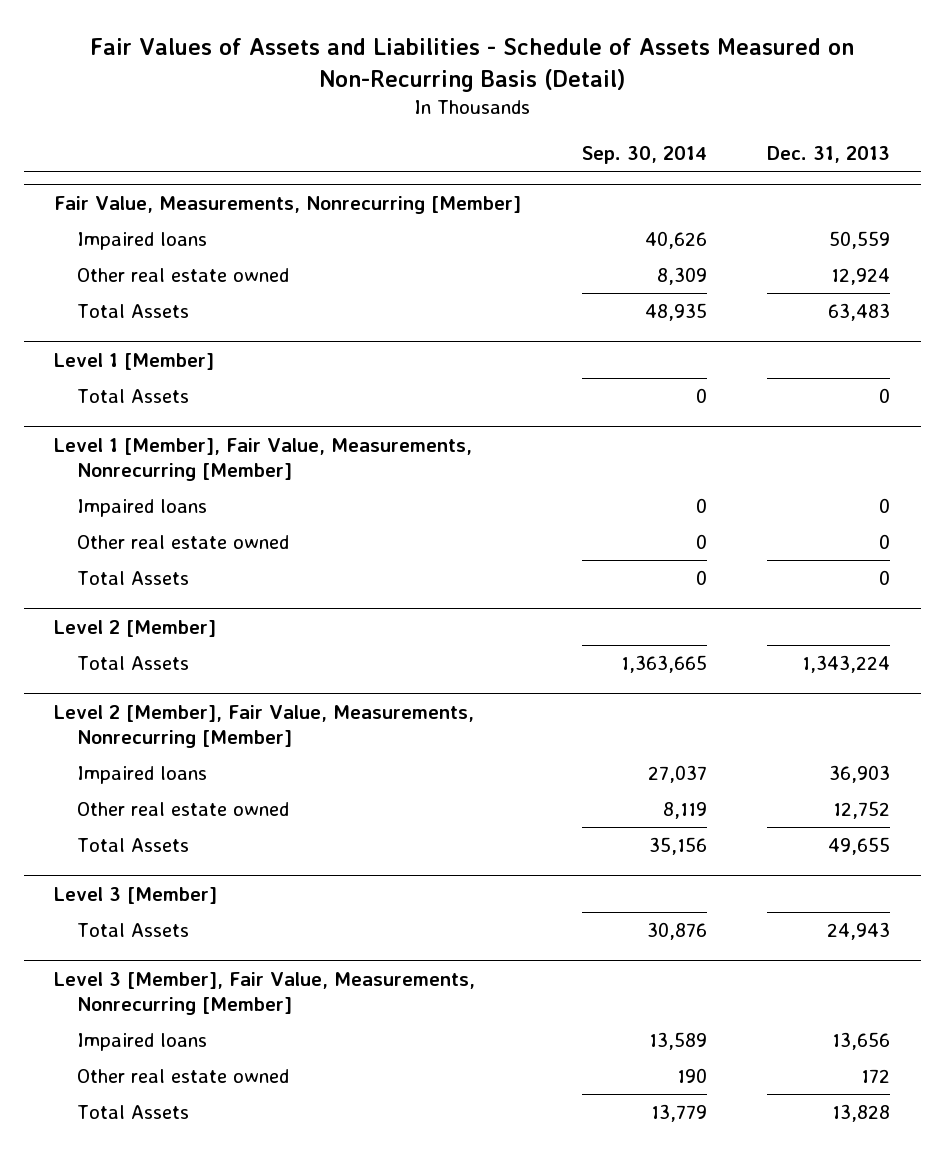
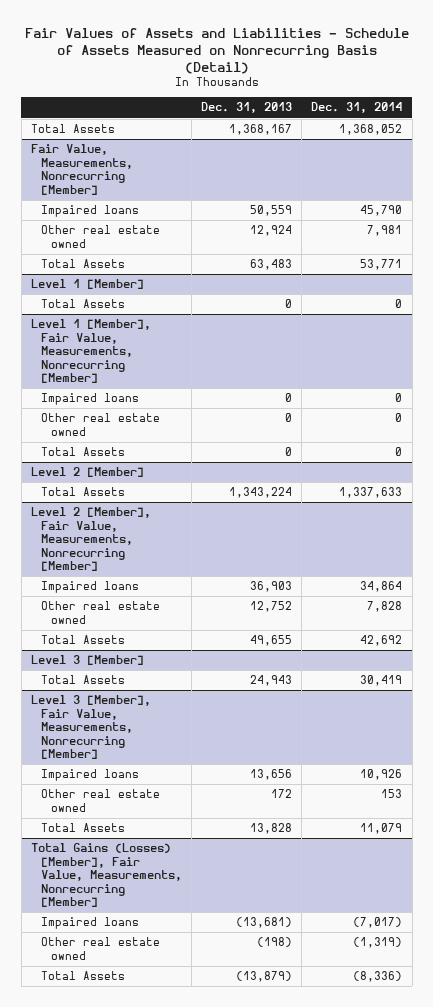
- Fair Values of Assets and Liabilities - Schedule of Assets Measured on Non-Recurring Basis (Detail)
+ Fair Values of Assets and Liabilities - Schedule of Assets Measured on Nonrecurring Basis (Detail)
- | Sep. 30, 2014 | Dec. 31, 2013
+ | Dec. 31, 2013 | Dec. 31, 2014
+ Total Assets | 1,368,167 | 1,368,052
+ Total Gains (Losses) [Member], Fair Value, Measurements, Nonrecurring [Member]
+ Impaired loans | (13,681) | (7,017)
+ Other real estate owned | (198) | (1,319)
+ Total Assets | (13,879) | (8,336)

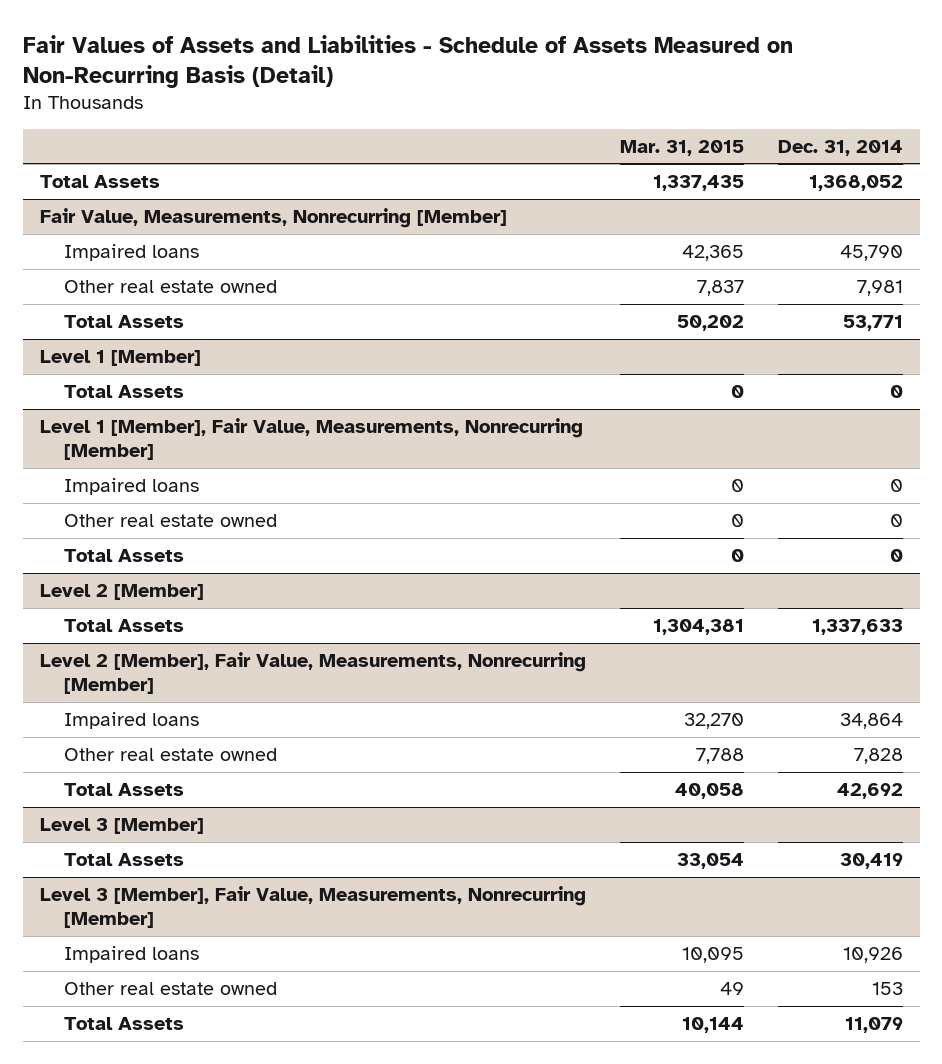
- Fair Values of Assets and Liabilities - Schedule of Assets Measured on Nonrecurring Basis (Detail)
+ Fair Values of Assets and Liabilities - Schedule of Assets Measured on Non-Recurring Basis (Detail)
- | Dec. 31, 2013 | Dec. 31, 2014
+ | Mar. 31, 2015 | Dec. 31, 2014
- Total Gains (Losses) [Member], Fair Value, Measurements, Nonrecurring [Member]
- Impaired loans | (13,681) | (7,017)
- Other real estate owned | (198) | (1,319)
- Total Assets | (13,879) | (8,336)

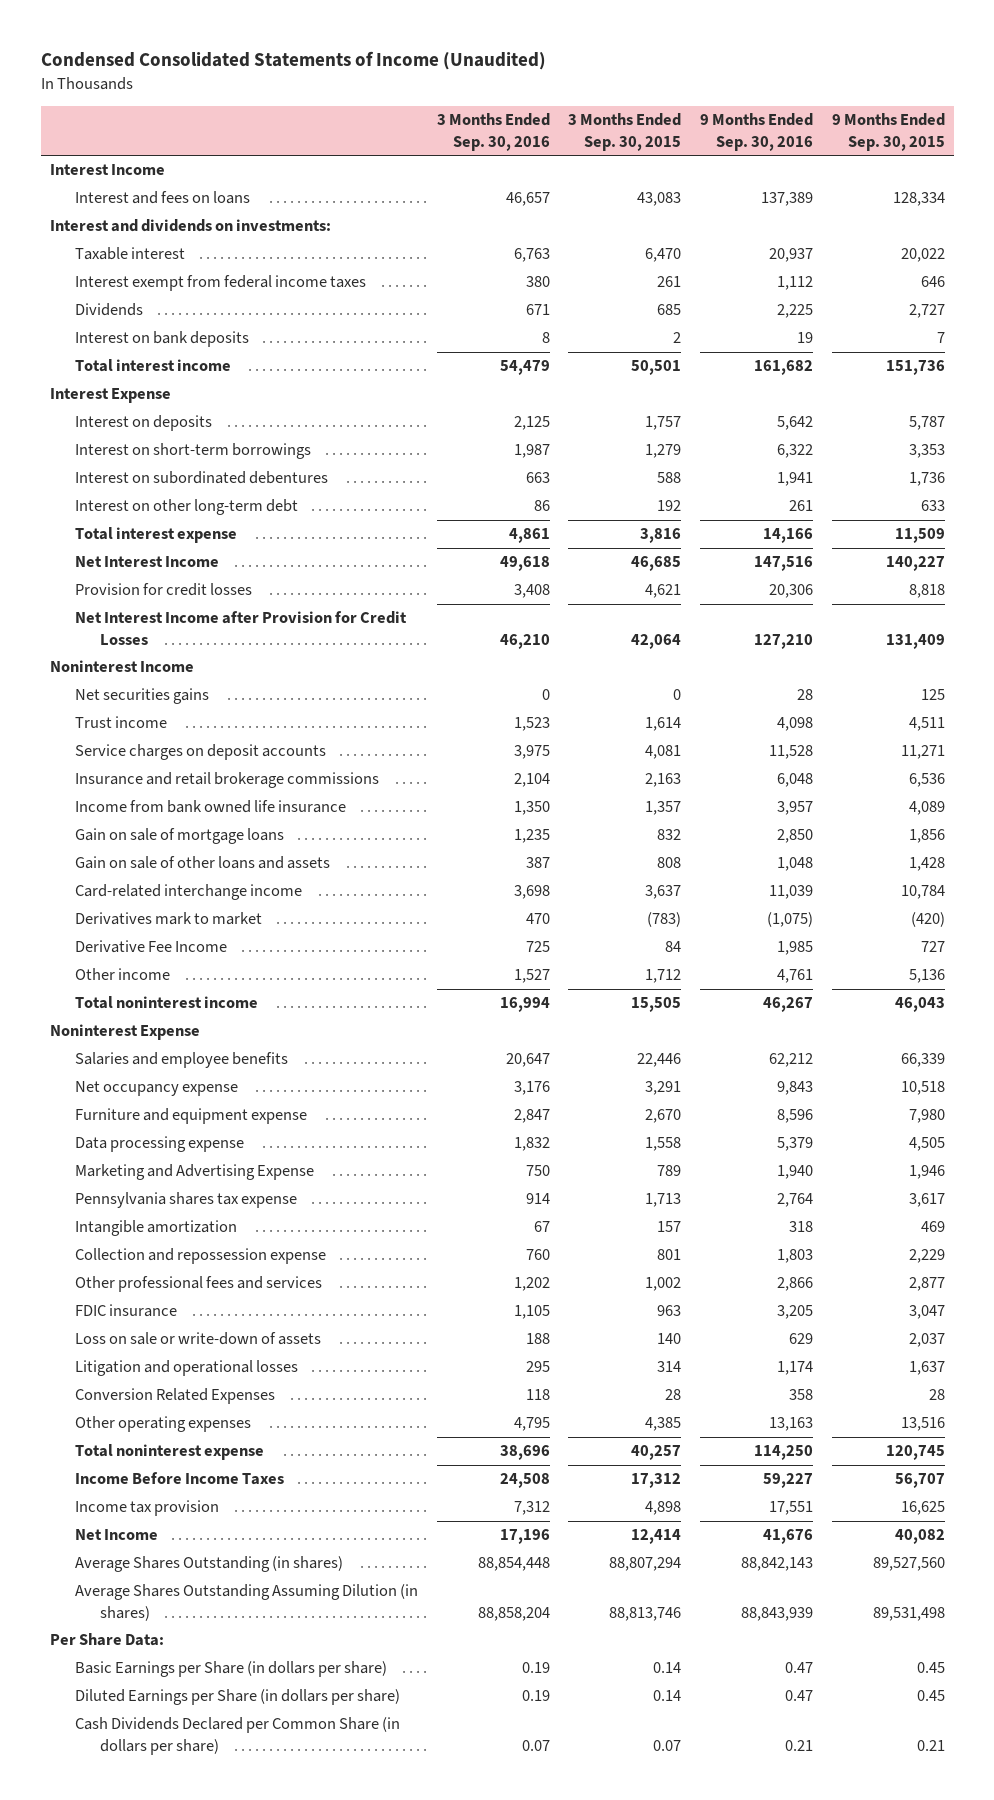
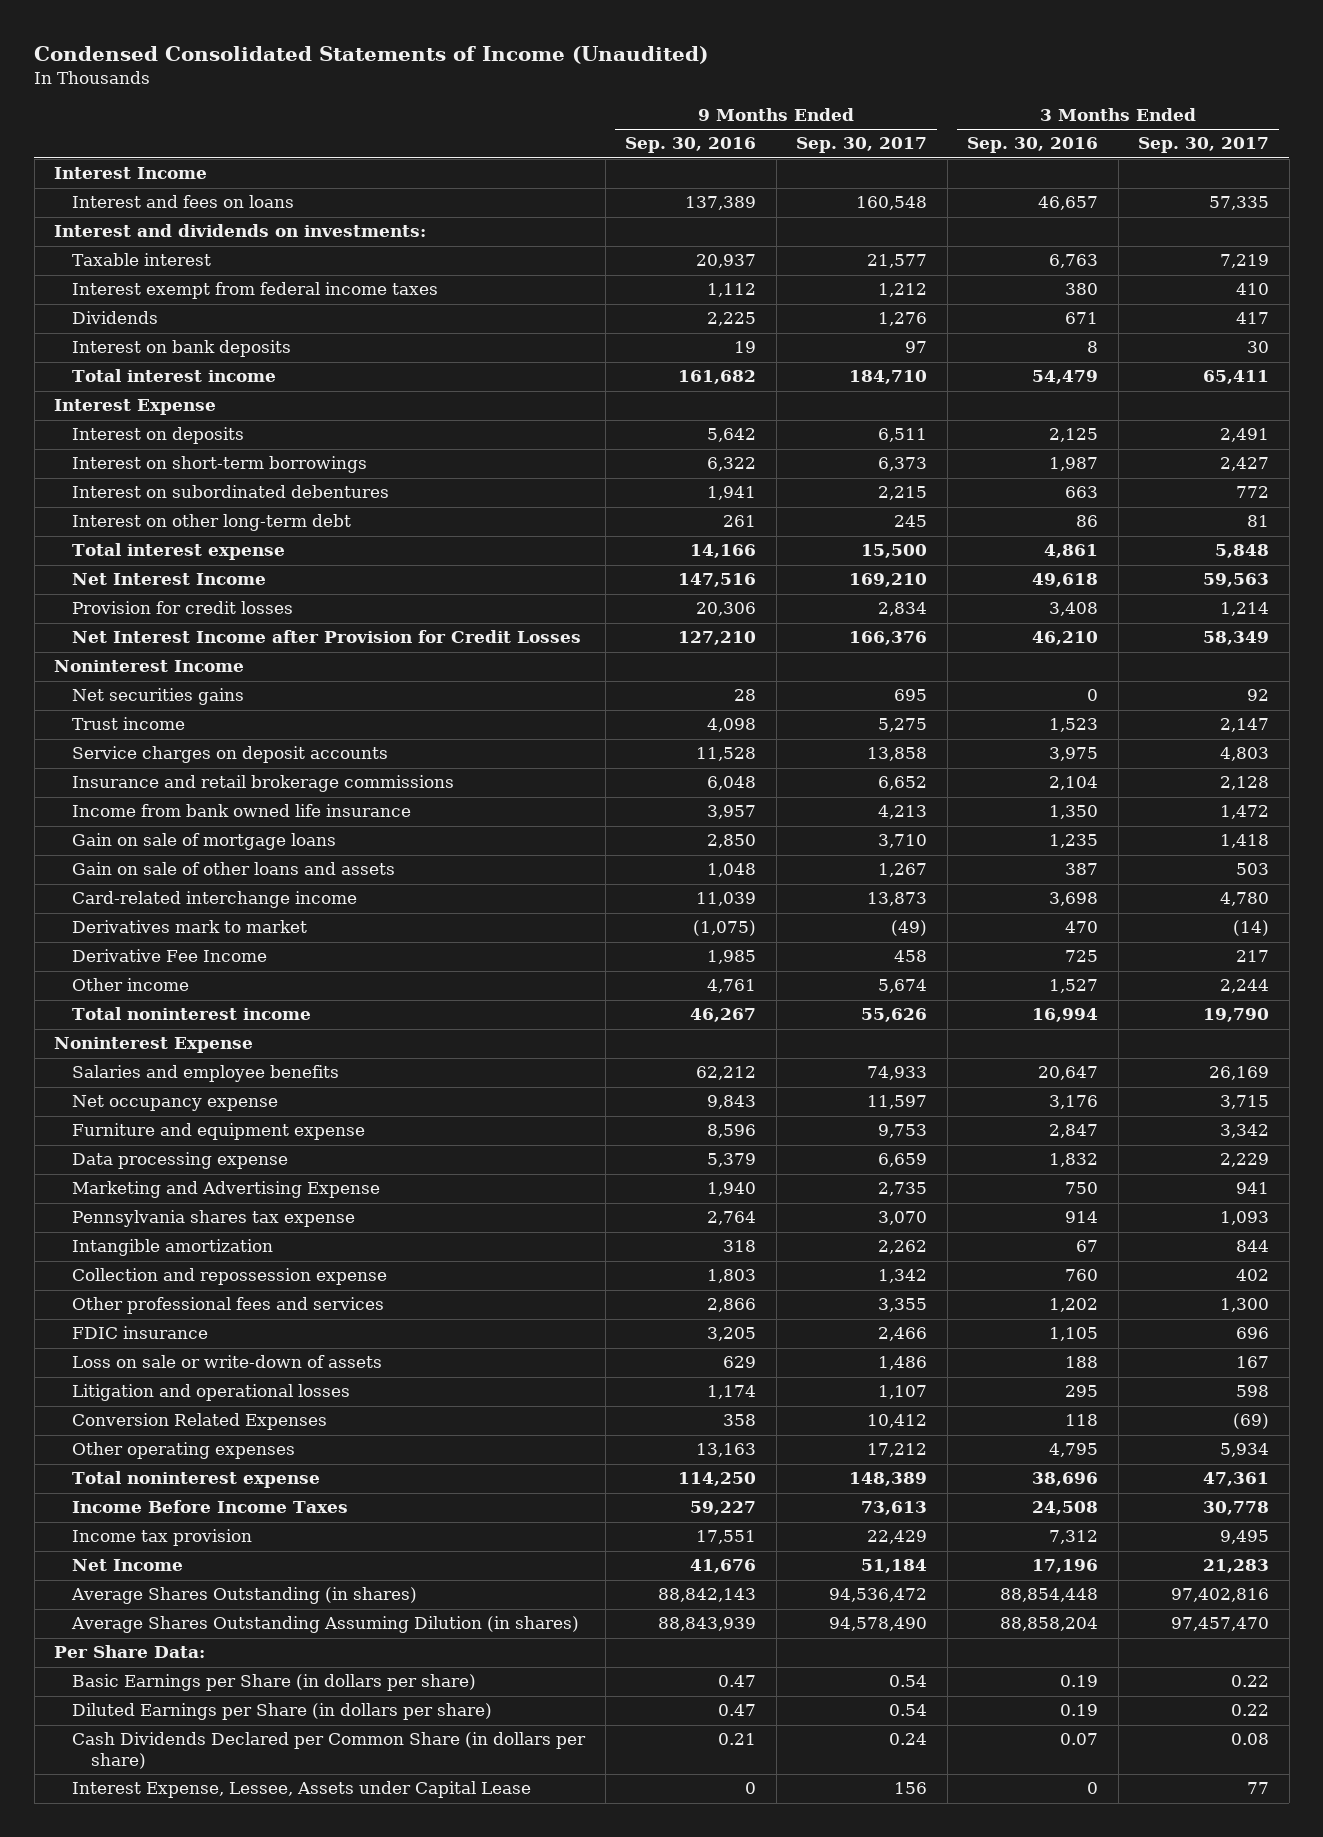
- | 3 Months Ended Sep. 30, 2016 | 3 Months Ended Sep. 30, 2015 | 9 Months Ended Sep. 30, 2016 | 9 Months Ended Sep. 30, 2015
+ | 9 Months Ended Sep. 30, 2016 | 9 Months Ended Sep. 30, 2017 | 3 Months Ended Sep. 30, 2016 | 3 Months Ended Sep. 30, 2017
+ Interest Expense, Lessee, Assets under Capital Lease | 0 | 156 | 0 | 77

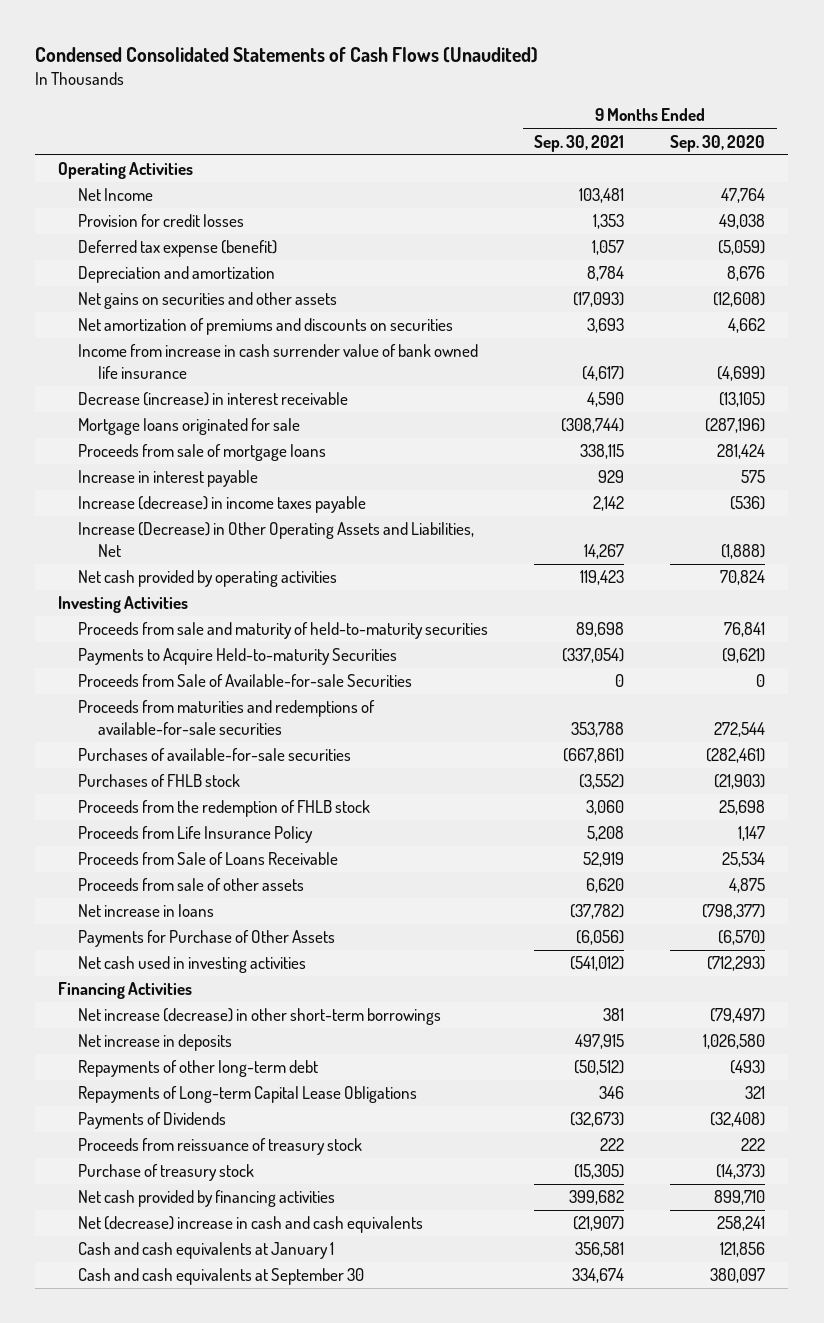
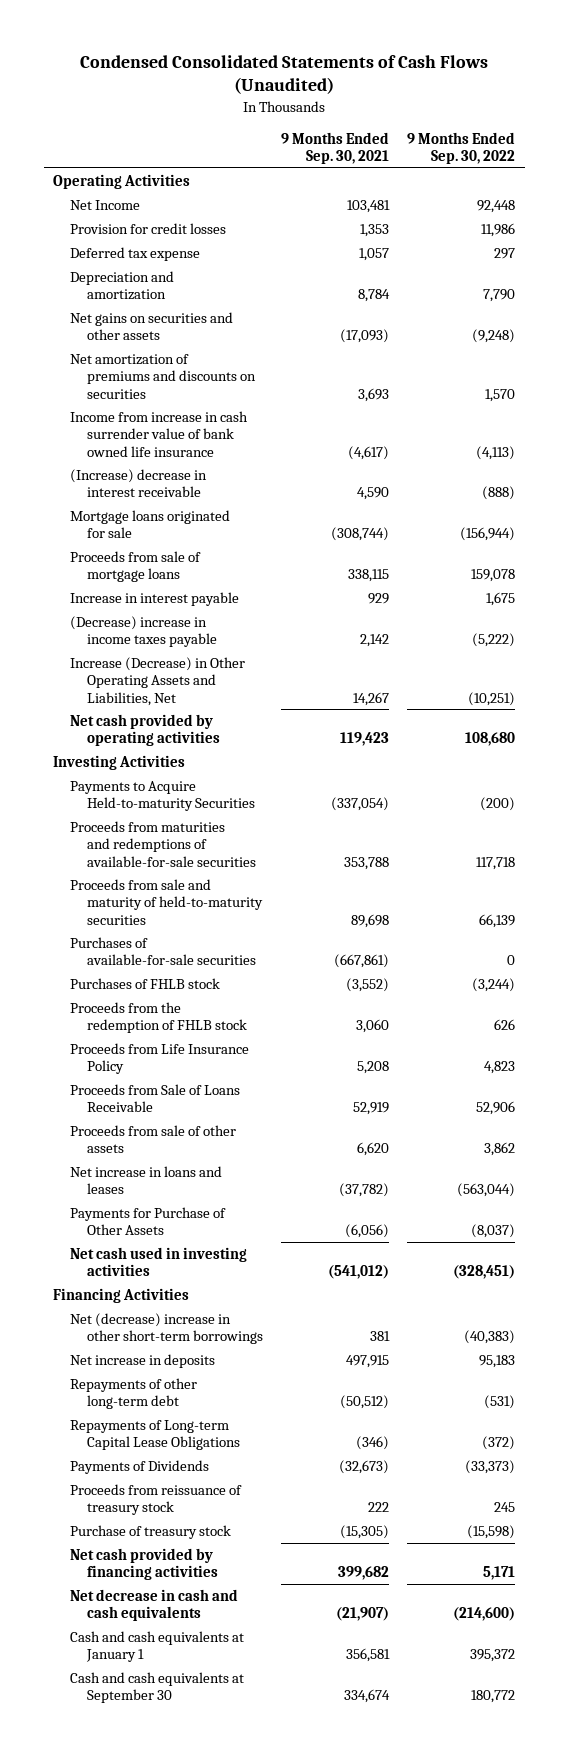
- | 9 Months Ended Sep. 30, 2021 | 9 Months Ended Sep. 30, 2020
+ | 9 Months Ended Sep. 30, 2021 | 9 Months Ended Sep. 30, 2022
- Deferred tax expense (benefit) | 1,057 | (5,059)
+ Deferred tax expense | 1,057 | 297
- Decrease (increase) in interest receivable | 4,590 | (13,105)
+ (Increase) decrease in interest receivable | 4,590 | (888)
- Increase (decrease) in income taxes payable | 2,142 | (536)
+ (Decrease) increase in income taxes payable | 2,142 | (5,222)
- Proceeds from Sale of Available-for-sale Securities | 0 | 0
moved down: Proceeds from sale and maturity of held-to-maturity securities | 89,698 | 66,139
- Net increase in loans | (37,782) | (798,377)
+ Net increase in loans and leases | (37,782) | (563,044)
- Net increase (decrease) in other short-term borrowings | 381 | (79,497)
+ Net (decrease) increase in other short-term borrowings | 381 | (40,383)
- Repayments of Long-term Capital Lease Obligations | 346 | 321
+ Repayments of Long-term Capital Lease Obligations | (346) | (372)
- Net (decrease) increase in cash and cash equivalents | (21,907) | 258,241
+ Net decrease in cash and cash equivalents | (21,907) | (214,600)

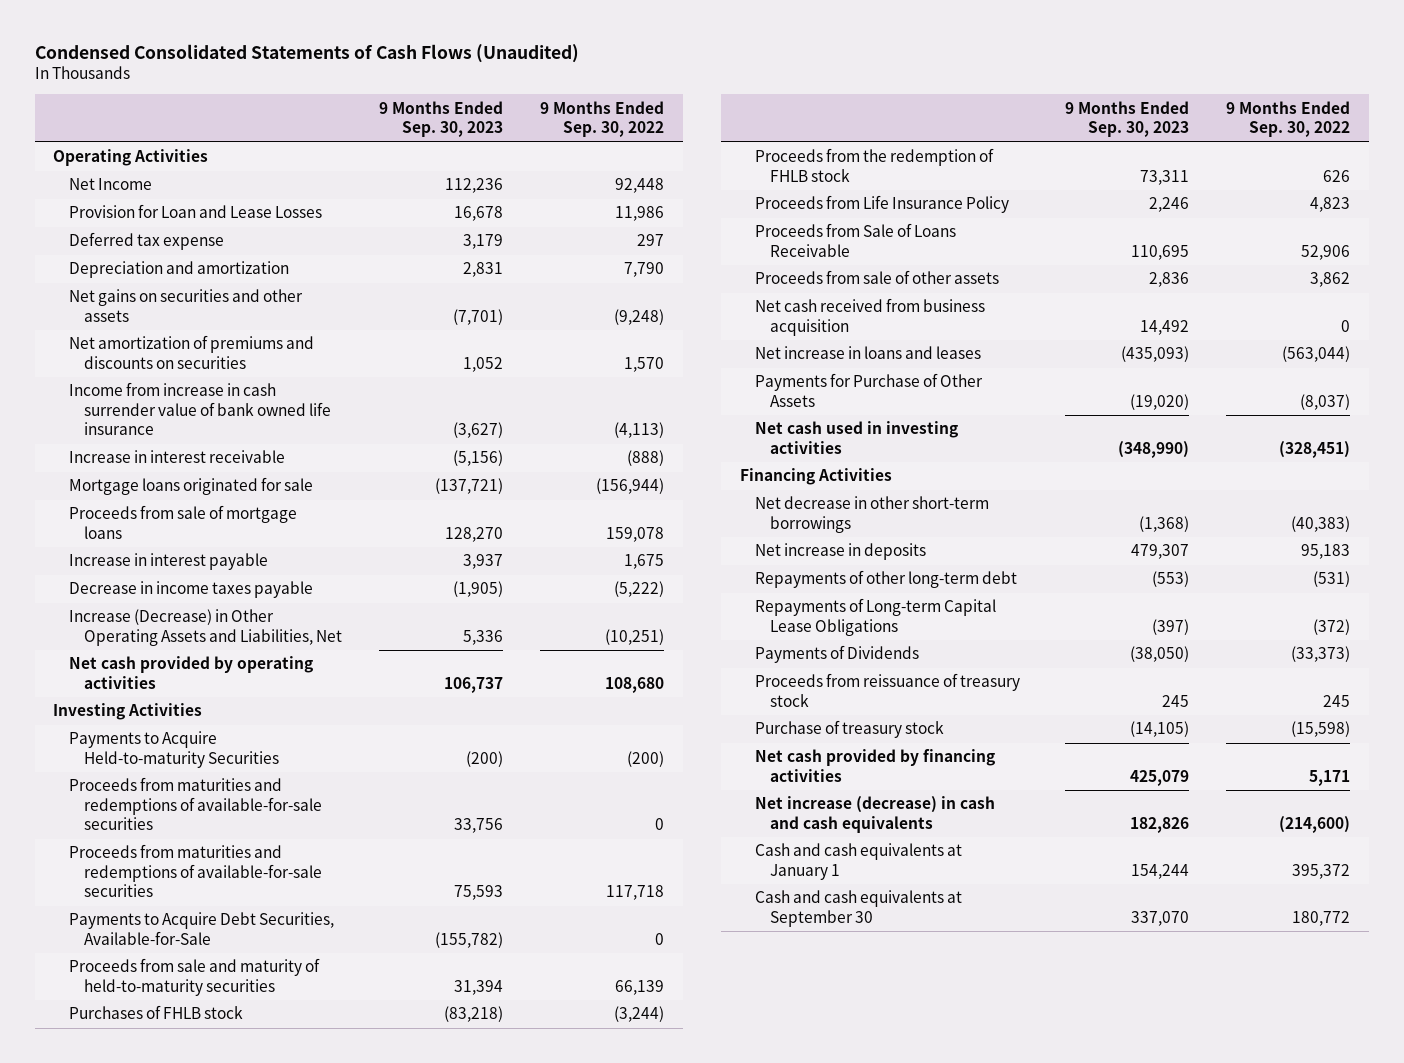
- | 9 Months Ended Sep. 30, 2021 | 9 Months Ended Sep. 30, 2022
+ | 9 Months Ended Sep. 30, 2023 | 9 Months Ended Sep. 30, 2022
- Provision for credit losses | 1,353 | 11,986
+ Provision for Loan and Lease Losses | 16,678 | 11,986
- (Increase) decrease in interest receivable | 4,590 | (888)
+ Increase in interest receivable | (5,156) | (888)
- (Decrease) increase in income taxes payable | 2,142 | (5,222)
+ Decrease in income taxes payable | (1,905) | (5,222)
+ Proceeds from maturities and redemptions of available-for-sale securities | 33,756 | 0
+ Payments to Acquire Debt Securities, Available-for-Sale | (155,782) | 0
- Purchases of available-for-sale securities | (667,861) | 0
+ Net cash received from business acquisition | 14,492 | 0
- Net (decrease) increase in other short-term borrowings | 381 | (40,383)
+ Net decrease in other short-term borrowings | (1,368) | (40,383)
- Net decrease in cash and cash equivalents | (21,907) | (214,600)
+ Net increase (decrease) in cash and cash equivalents | 182,826 | (214,600)

